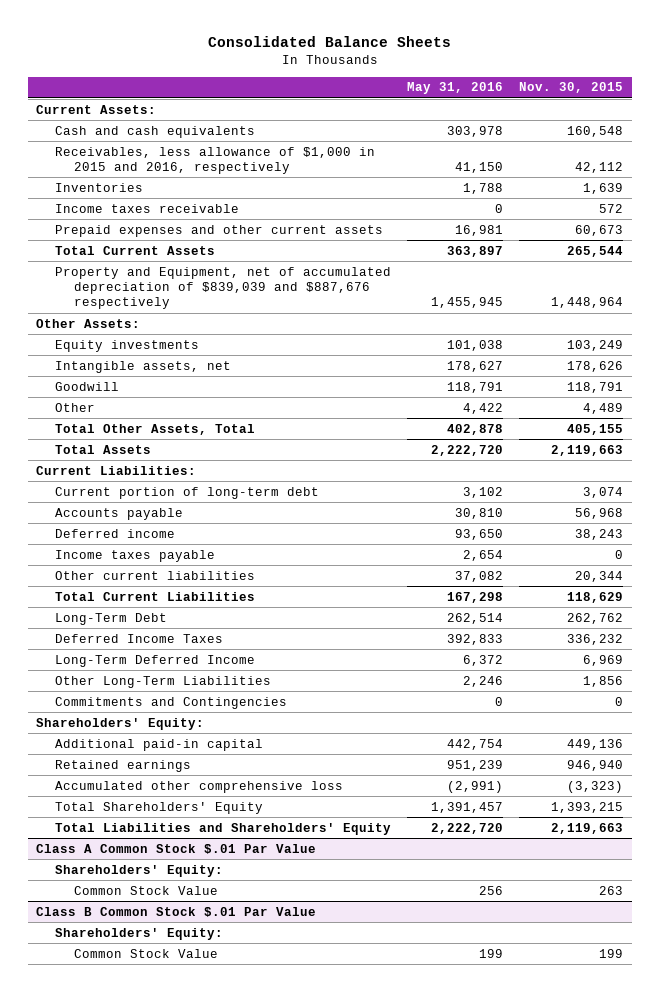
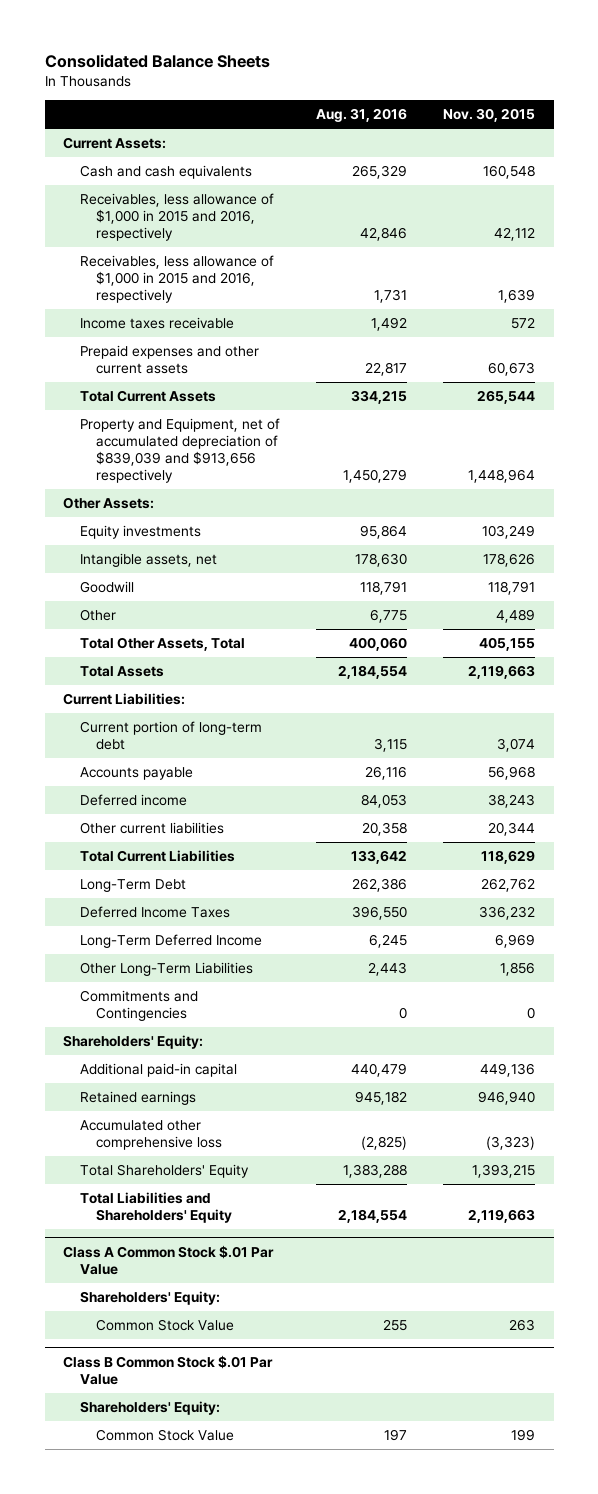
- | May 31, 2016 | Nov. 30, 2015
+ | Aug. 31, 2016 | Nov. 30, 2015
- Inventories | 1,788 | 1,639
+ Receivables, less allowance of $1,000 in 2015 and 2016, respectively | 1,731 | 1,639
- Property and Equipment, net of accumulated depreciation of $839,039 and $887,676 respectively | 1,455,945 | 1,448,964
+ Property and Equipment, net of accumulated depreciation of $839,039 and $913,656 respectively | 1,450,279 | 1,448,964
- Income taxes payable | 2,654 | 0

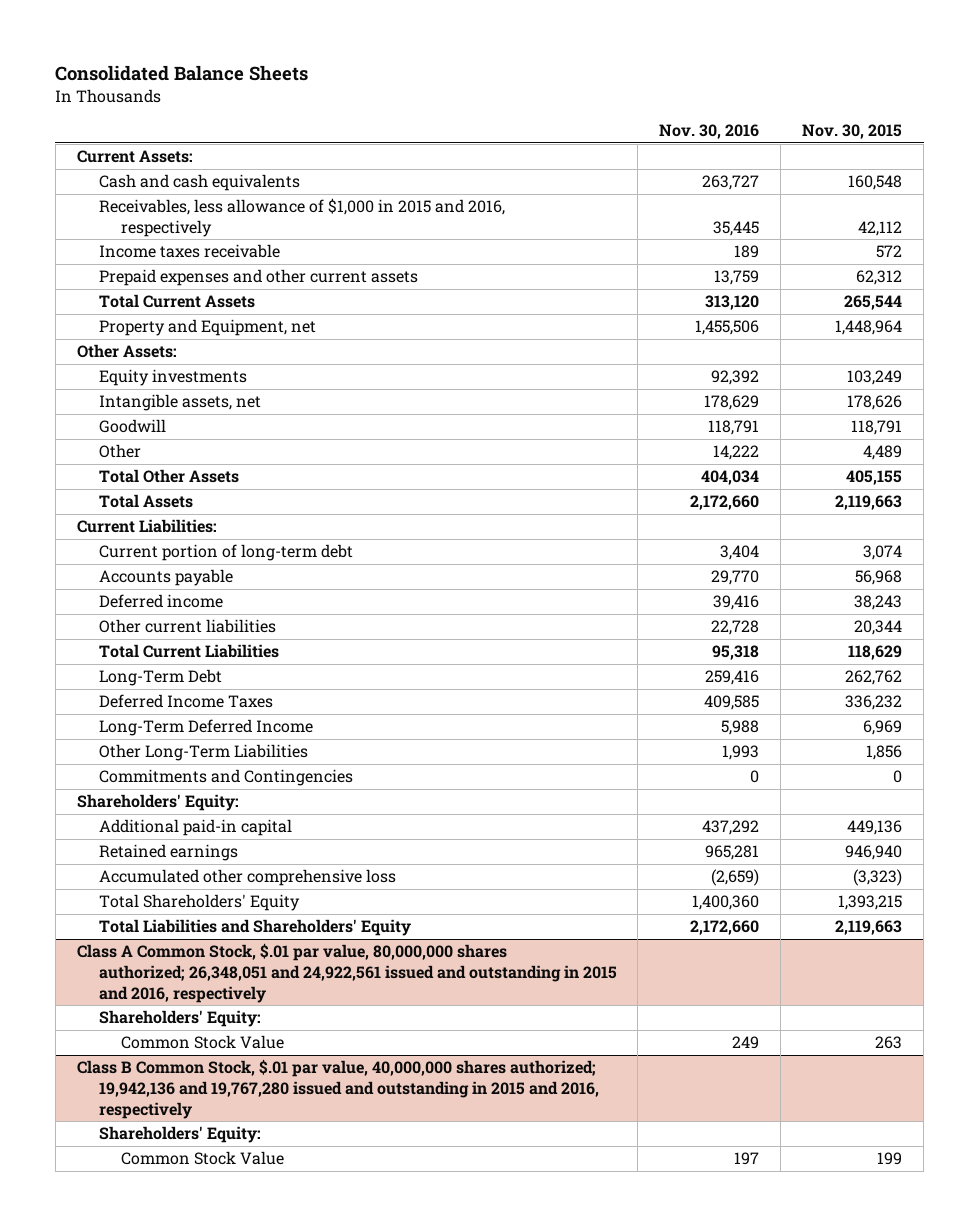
- | Aug. 31, 2016 | Nov. 30, 2015
+ | Nov. 30, 2016 | Nov. 30, 2015
- Receivables, less allowance of $1,000 in 2015 and 2016, respectively | 1,731 | 1,639
- Prepaid expenses and other current assets | 22,817 | 60,673
+ Prepaid expenses and other current assets | 13,759 | 62,312
- Property and Equipment, net of accumulated depreciation of $839,039 and $913,656 respectively | 1,450,279 | 1,448,964
+ Property and Equipment, net | 1,455,506 | 1,448,964
- Total Other Assets, Total | 400,060 | 405,155
+ Total Other Assets | 404,034 | 405,155
- Class A Common Stock $.01 Par Value
+ Class A Common Stock, $.01 par value, 80,000,000 shares authorized; 26,348,051 and 24,922,561 issued and outstanding in 2015 and 2016, respectively
- Class B Common Stock $.01 Par Value
+ Class B Common Stock, $.01 par value, 40,000,000 shares authorized; 19,942,136 and 19,767,280 issued and outstanding in 2015 and 2016, respectively

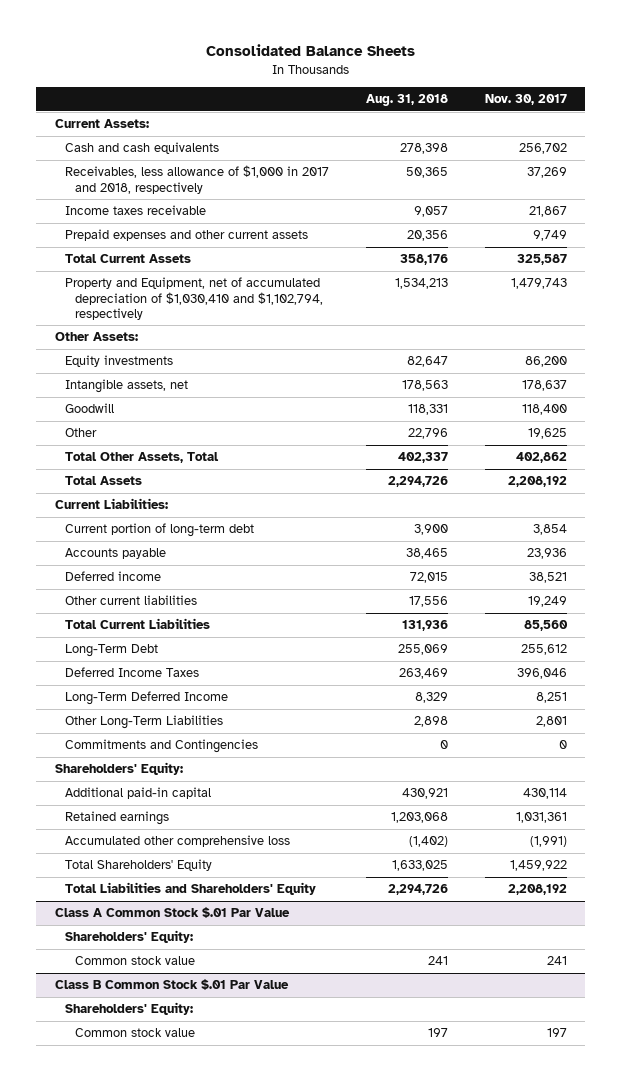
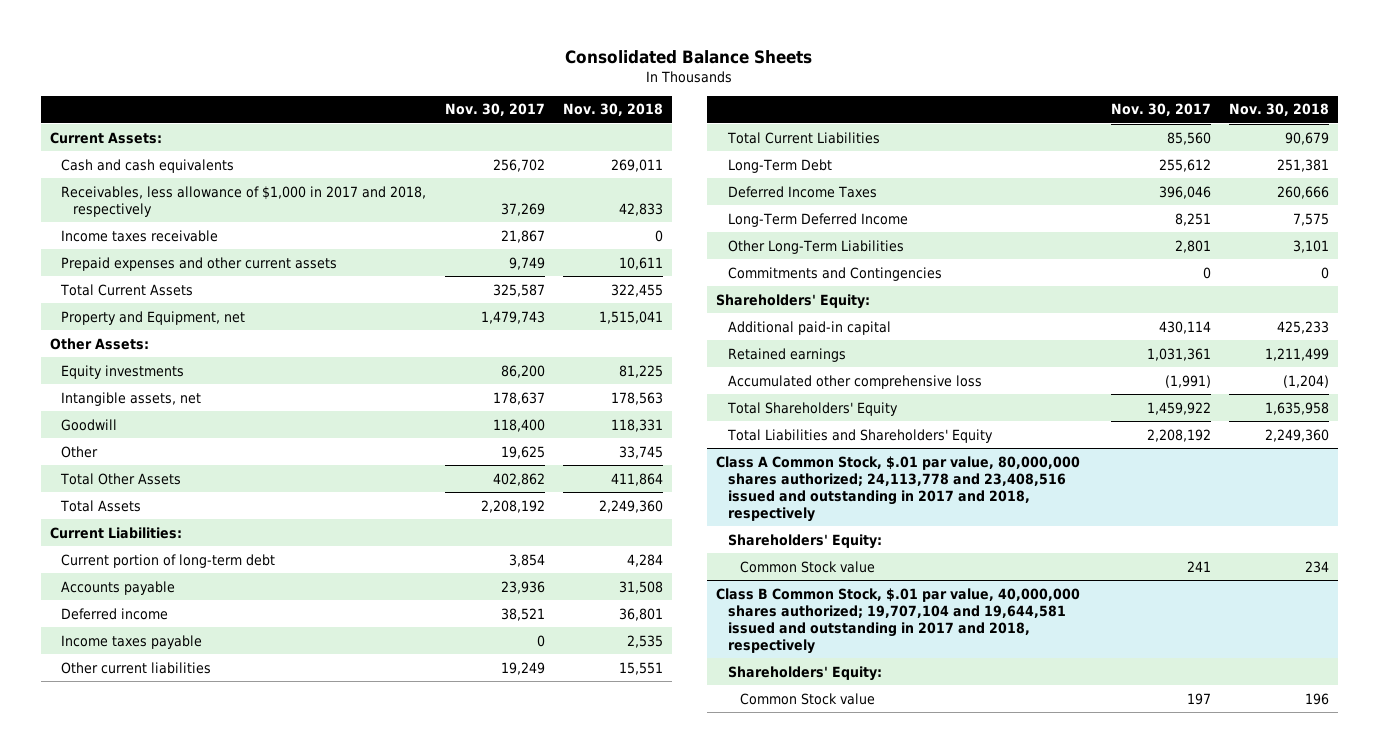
- | Aug. 31, 2018 | Nov. 30, 2017
+ | Nov. 30, 2017 | Nov. 30, 2018
- Property and Equipment, net of accumulated depreciation of $1,030,410 and $1,102,794, respectively | 1,534,213 | 1,479,743
+ Property and Equipment, net | 1,479,743 | 1,515,041
- Total Other Assets, Total | 402,337 | 402,862
+ Total Other Assets | 402,862 | 411,864
+ Income taxes payable | 0 | 2,535
- Class A Common Stock $.01 Par Value
+ Class A Common Stock, $.01 par value, 80,000,000 shares authorized; 24,113,778 and 23,408,516 issued and outstanding in 2017 and 2018, respectively
- Common stock value | 241 | 241
- Class B Common Stock $.01 Par Value
+ Common Stock value | 241 | 234
+ Class B Common Stock, $.01 par value, 40,000,000 shares authorized; 19,707,104 and 19,644,581 issued and outstanding in 2017 and 2018, respectively
- Common stock value | 197 | 197
+ Common Stock value | 197 | 196

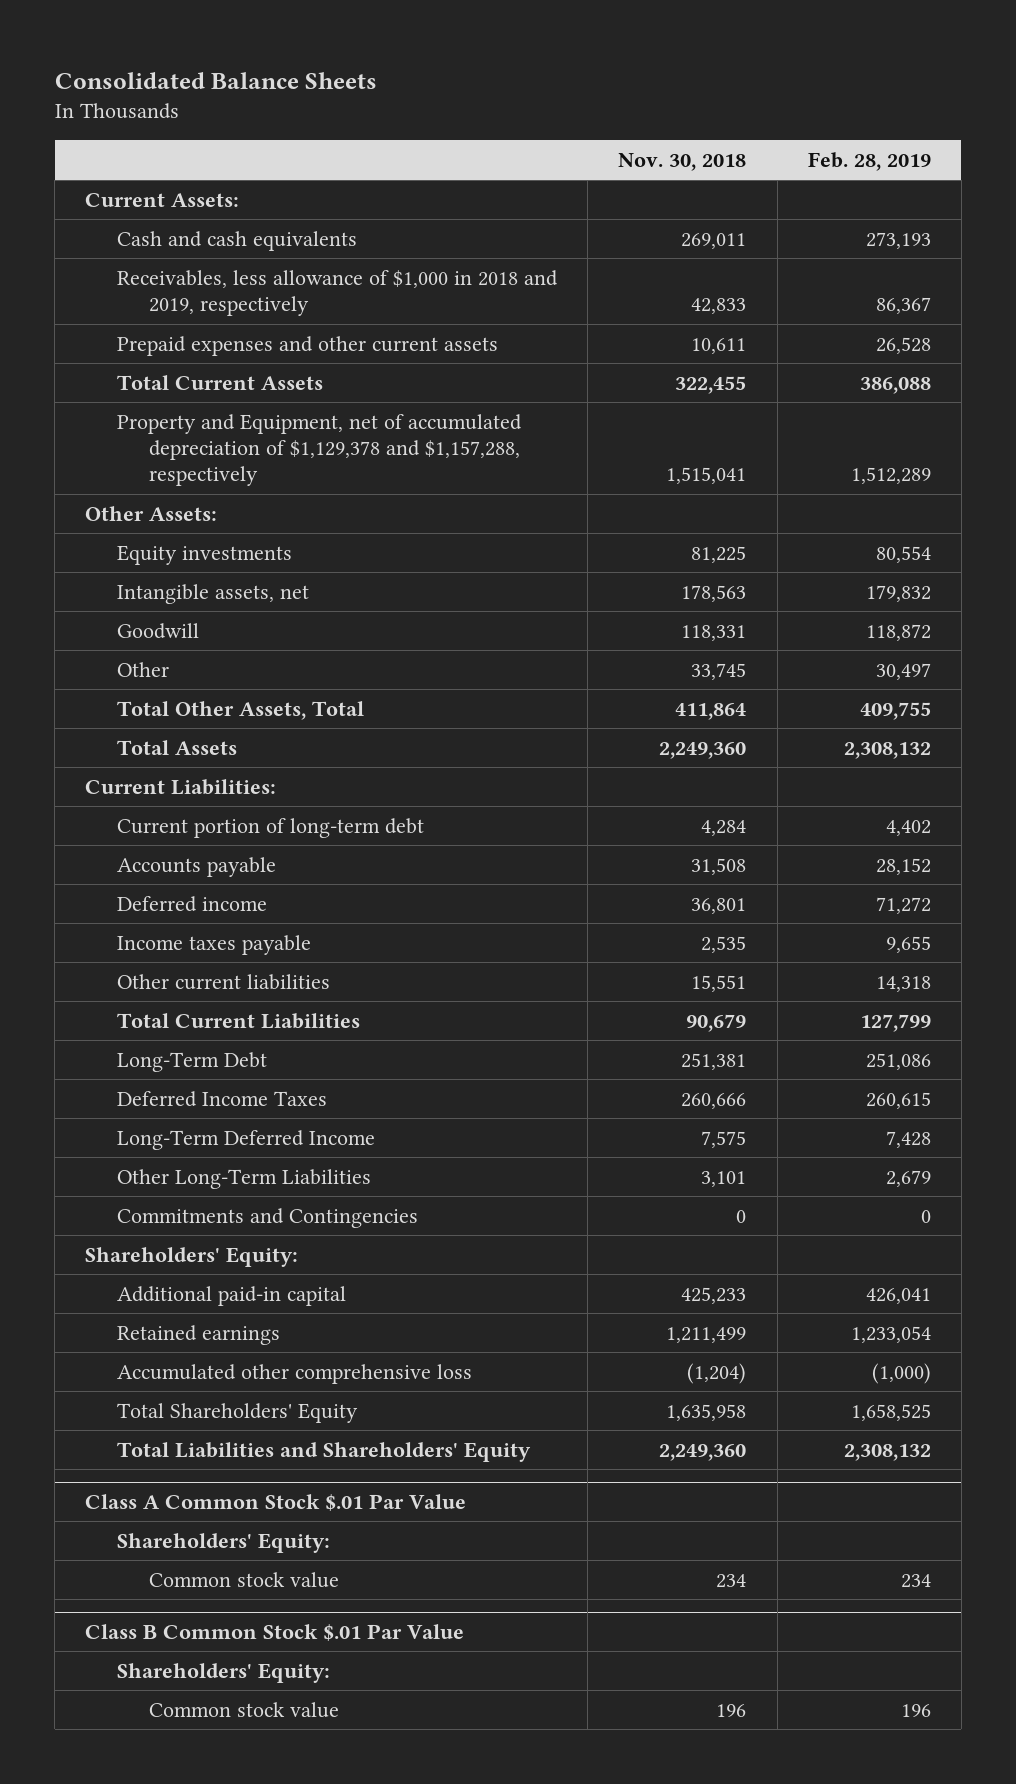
- | Nov. 30, 2017 | Nov. 30, 2018
+ | Nov. 30, 2018 | Feb. 28, 2019
- Receivables, less allowance of $1,000 in 2017 and 2018, respectively | 37,269 | 42,833
- Income taxes receivable | 21,867 | 0
+ Receivables, less allowance of $1,000 in 2018 and 2019, respectively | 42,833 | 86,367
- Property and Equipment, net | 1,479,743 | 1,515,041
+ Property and Equipment, net of accumulated depreciation of $1,129,378 and $1,157,288, respectively | 1,515,041 | 1,512,289
- Total Other Assets | 402,862 | 411,864
+ Total Other Assets, Total | 411,864 | 409,755
- Class A Common Stock, $.01 par value, 80,000,000 shares authorized; 24,113,778 and 23,408,516 issued and outstanding in 2017 and 2018, respectively
+ Class A Common Stock $.01 Par Value
- Common Stock value | 241 | 234
- Class B Common Stock, $.01 par value, 40,000,000 shares authorized; 19,707,104 and 19,644,581 issued and outstanding in 2017 and 2018, respectively
+ Common stock value | 234 | 234
+ Class B Common Stock $.01 Par Value
- Common Stock value | 197 | 196
+ Common stock value | 196 | 196

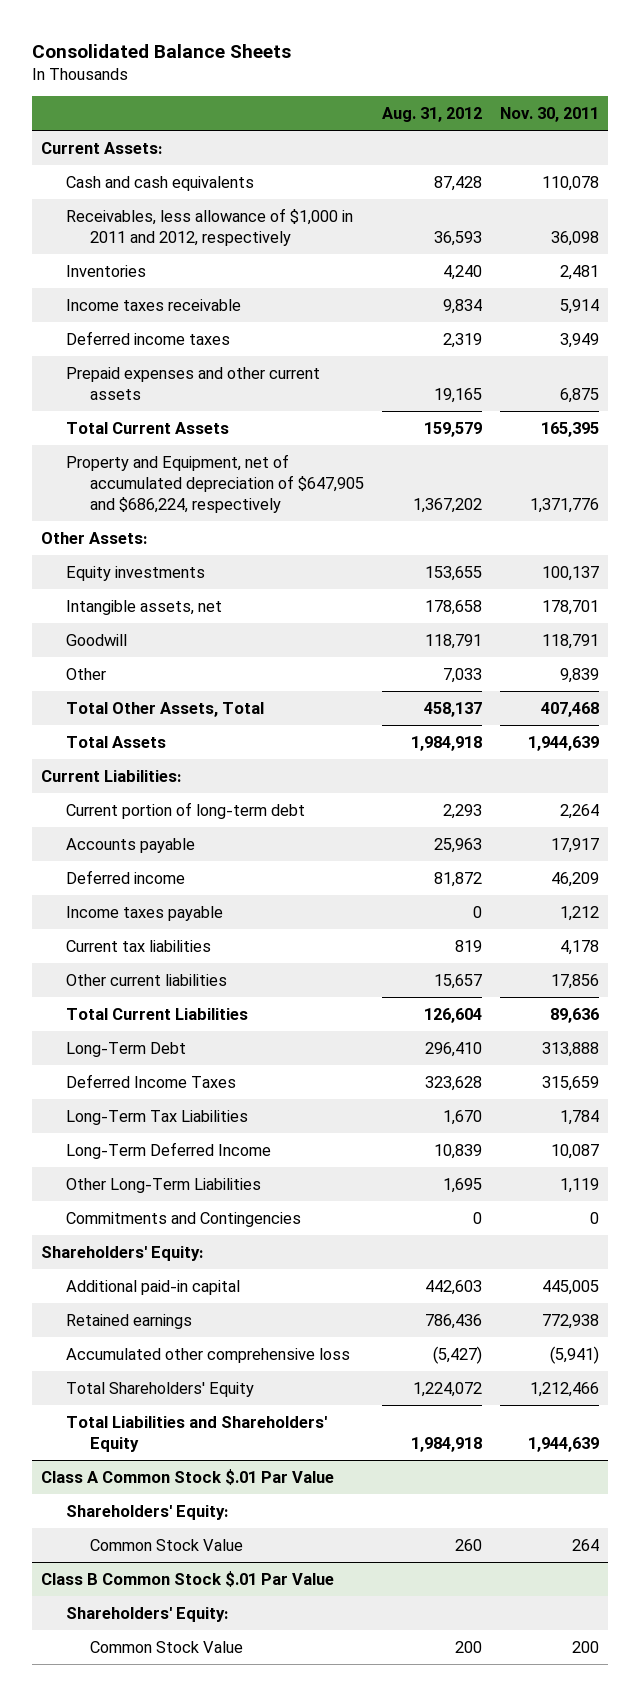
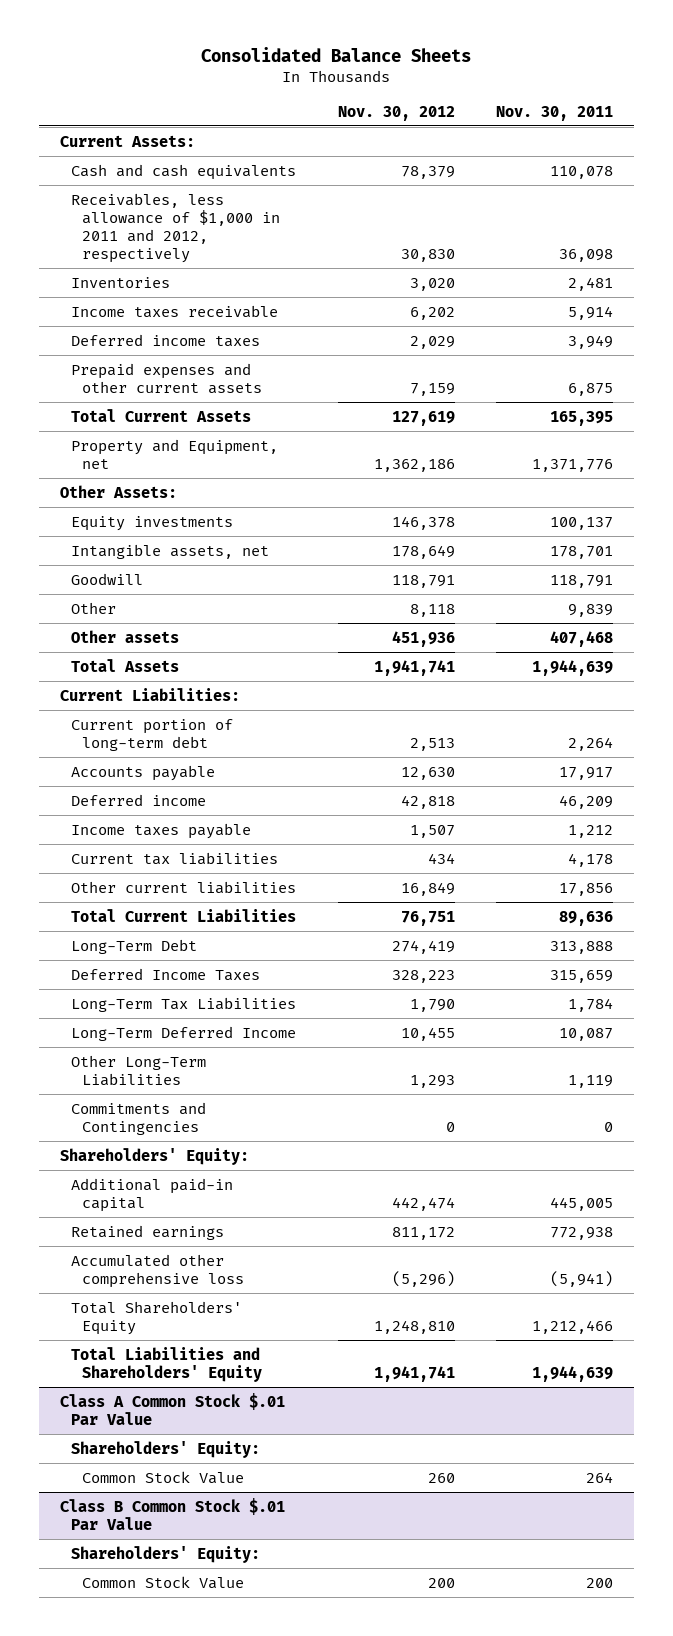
- | Aug. 31, 2012 | Nov. 30, 2011
+ | Nov. 30, 2012 | Nov. 30, 2011
- Property and Equipment, net of accumulated depreciation of $647,905 and $686,224, respectively | 1,367,202 | 1,371,776
+ Property and Equipment, net | 1,362,186 | 1,371,776
- Total Other Assets, Total | 458,137 | 407,468
+ Other assets | 451,936 | 407,468

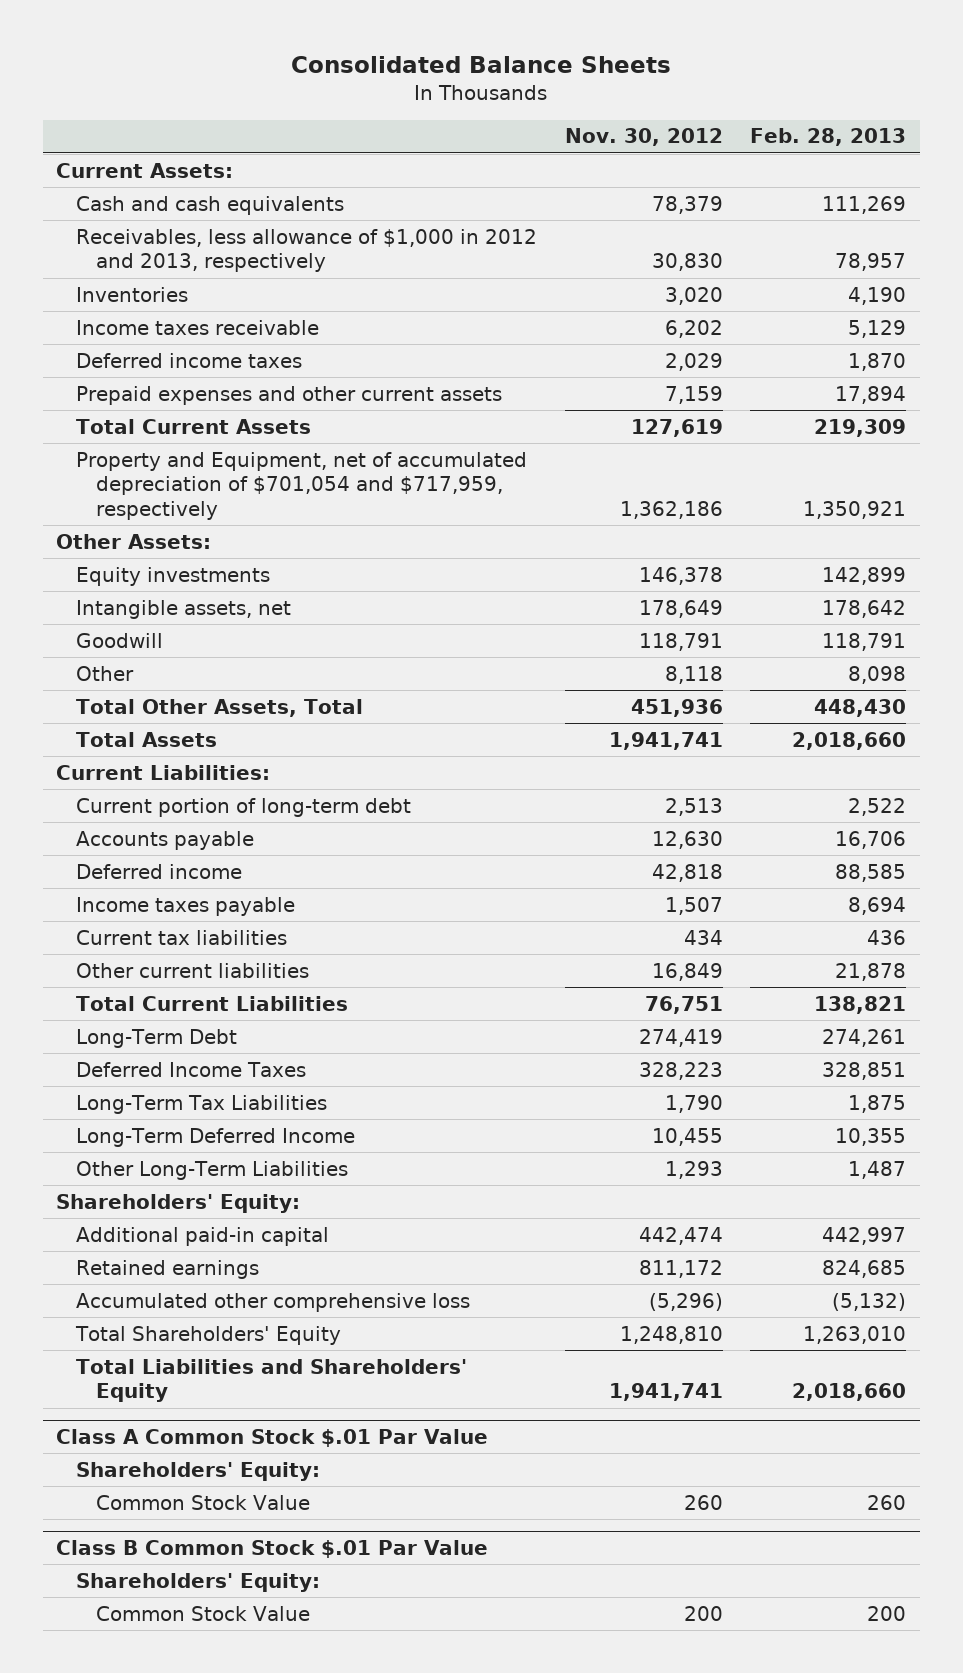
- | Nov. 30, 2012 | Nov. 30, 2011
+ | Nov. 30, 2012 | Feb. 28, 2013
- Receivables, less allowance of $1,000 in 2011 and 2012, respectively | 30,830 | 36,098
+ Receivables, less allowance of $1,000 in 2012 and 2013, respectively | 30,830 | 78,957
- Property and Equipment, net | 1,362,186 | 1,371,776
+ Property and Equipment, net of accumulated depreciation of $701,054 and $717,959, respectively | 1,362,186 | 1,350,921
- Other assets | 451,936 | 407,468
+ Total Other Assets, Total | 451,936 | 448,430
- Commitments and Contingencies | 0 | 0

